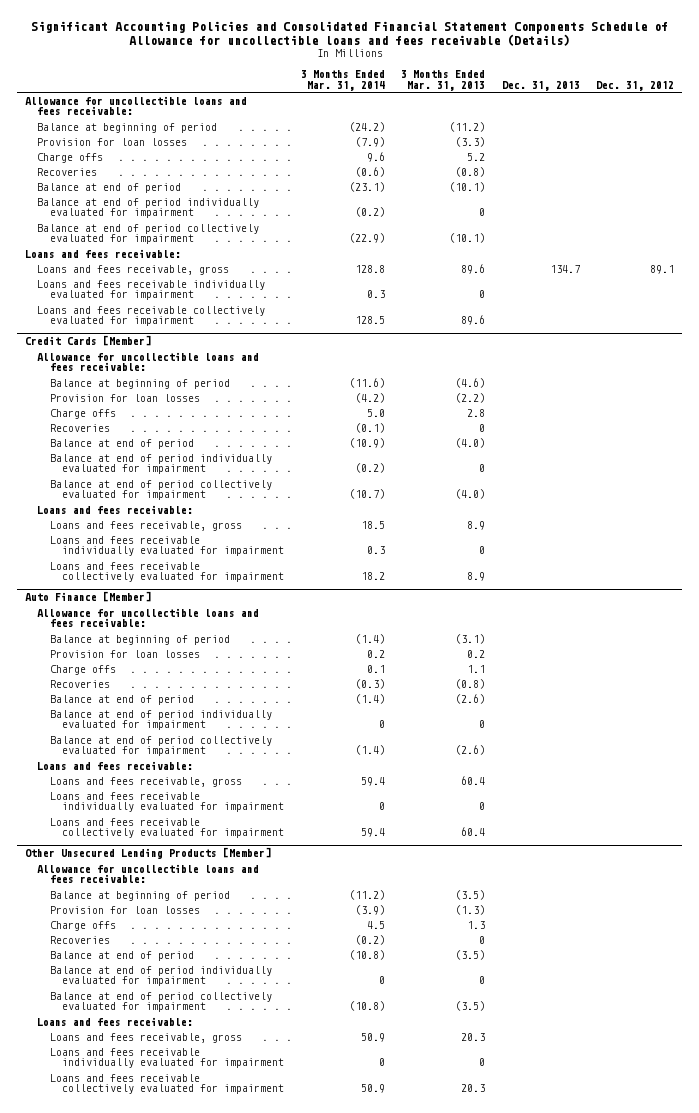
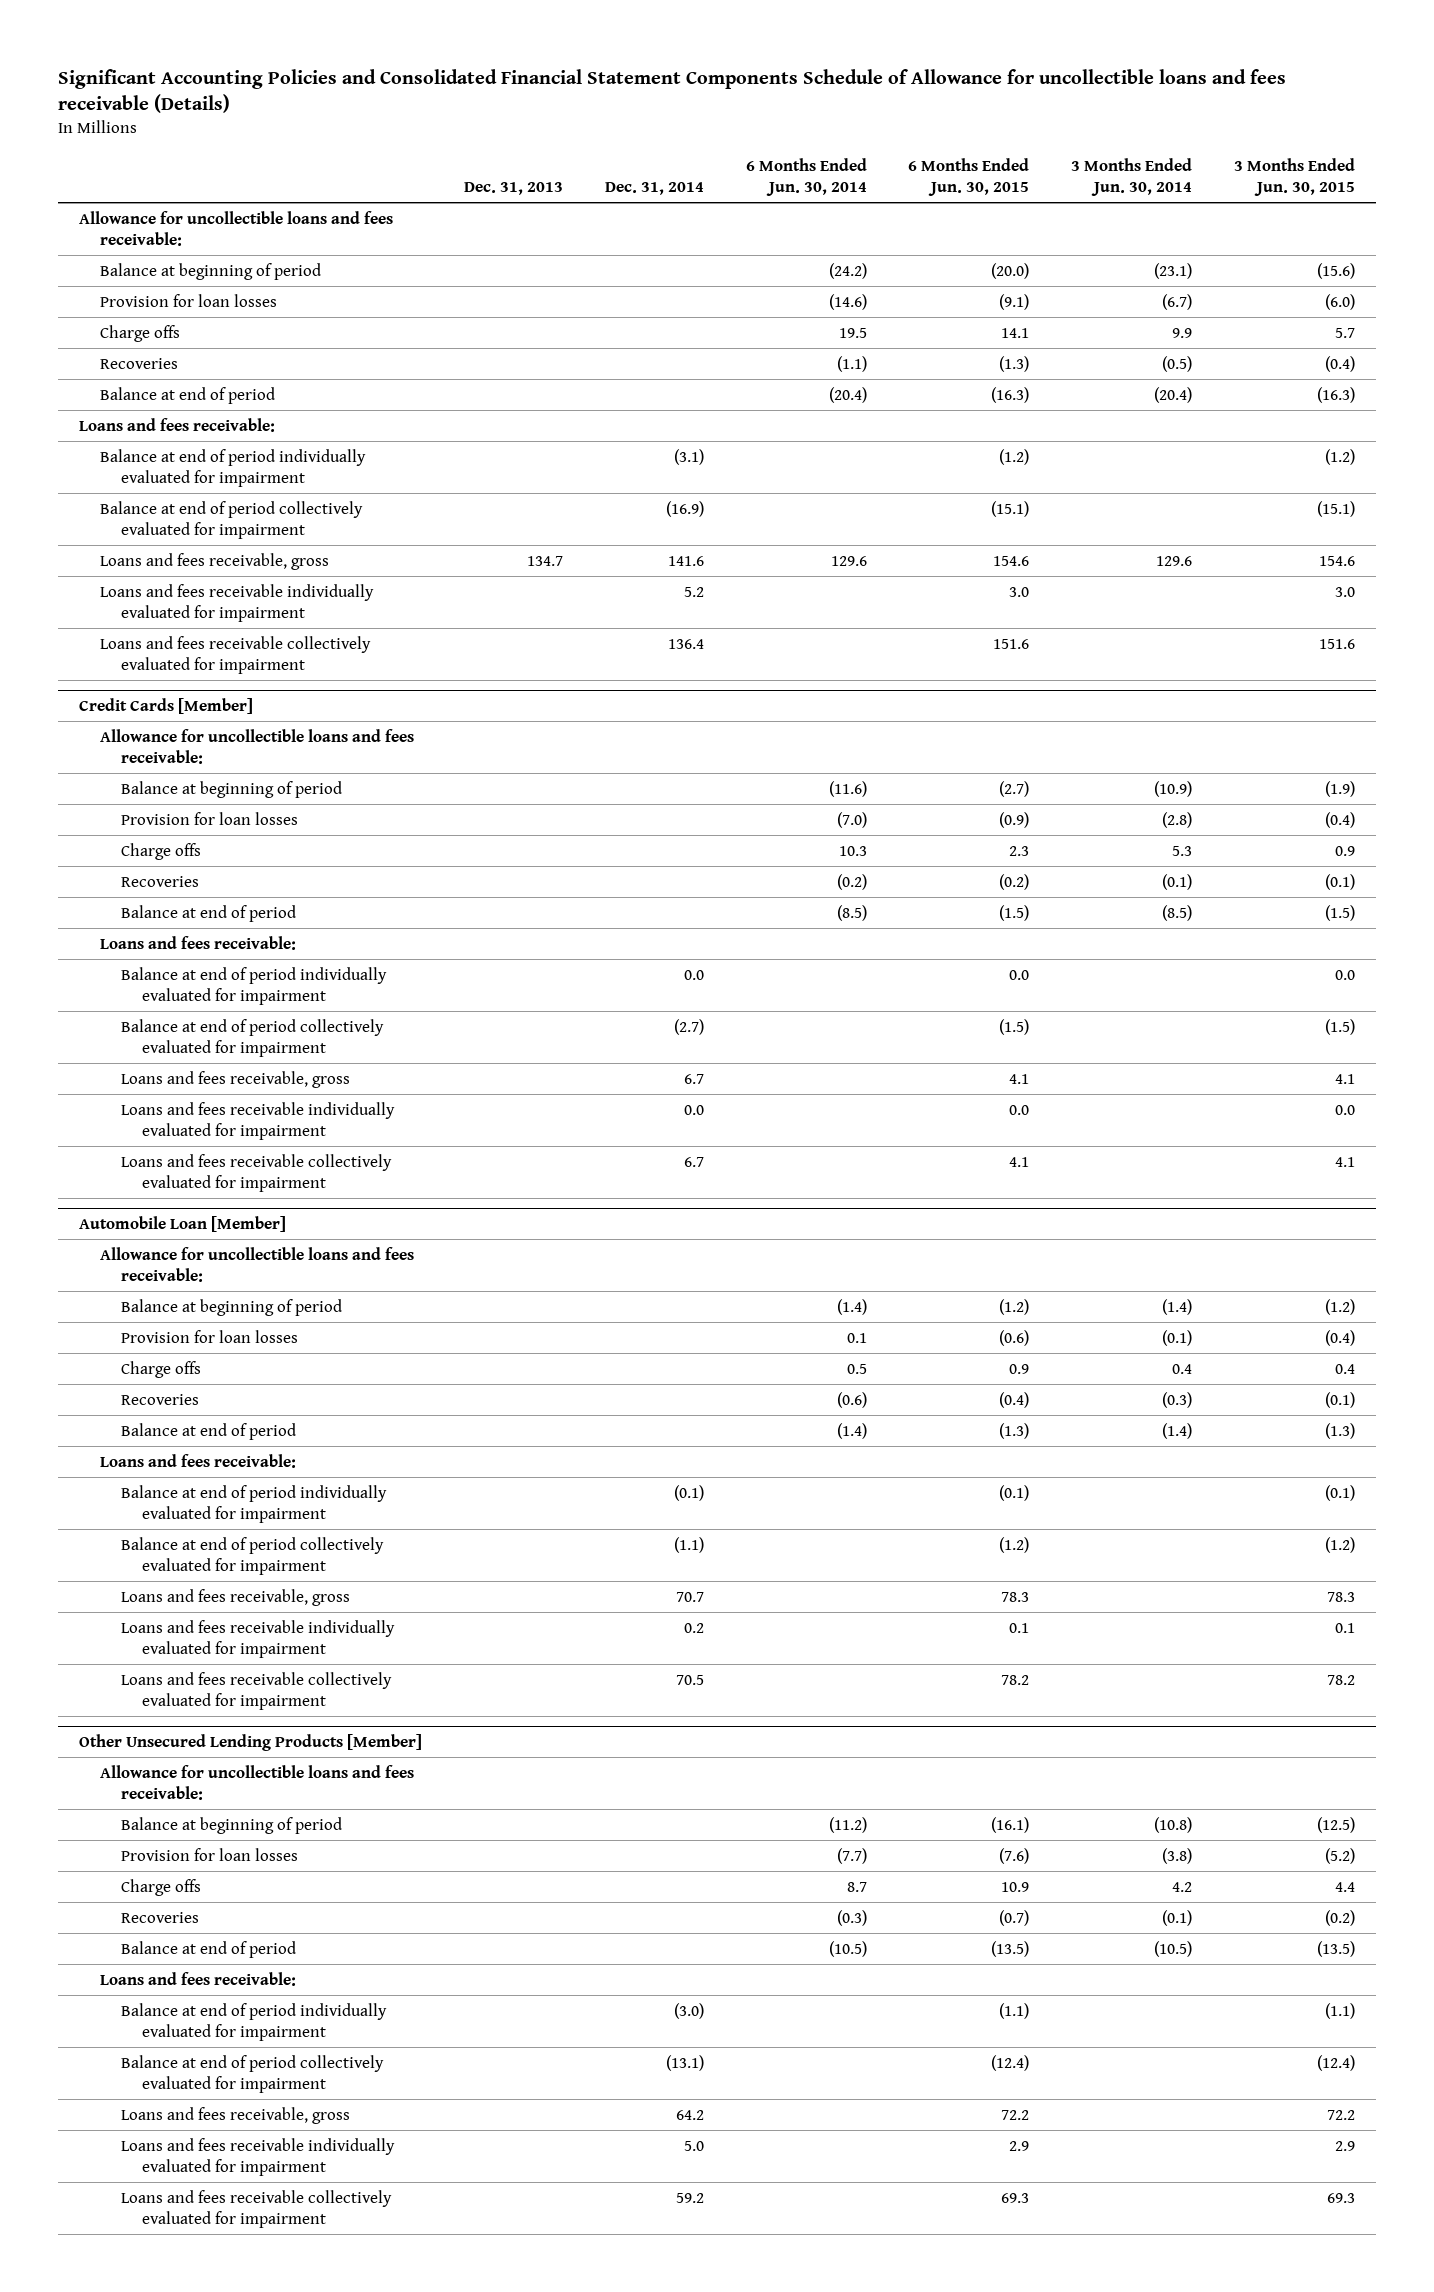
- | 3 Months Ended Mar. 31, 2014 | 3 Months Ended Mar. 31, 2013 | Dec. 31, 2013 | Dec. 31, 2012
+ | Dec. 31, 2013 | Dec. 31, 2014 | 6 Months Ended Jun. 30, 2014 | 6 Months Ended Jun. 30, 2015 | 3 Months Ended Jun. 30, 2014 | 3 Months Ended Jun. 30, 2015
moved up: Loans and fees receivable:
@ Credit Cards [Member]
moved up: Loans and fees receivable:
- Auto Finance [Member]
- Allowance for uncollectible loans and fees receivable:
- Balance at beginning of period | (1.4) | (3.1) | |
- Provision for loan losses | 0.2 | 0.2 | |
- Charge offs | 0.1 | 1.1 | |
- Recoveries | (0.3) | (0.8) | |
- Balance at end of period | (1.4) | (2.6) | |
- Balance at end of period individually evaluated for impairment | 0 | 0 | |
- Balance at end of period collectively evaluated for impairment | (1.4) | (2.6) | |
- Loans and fees receivable:
- Loans and fees receivable, gross | 59.4 | 60.4 | |
- Loans and fees receivable individually evaluated for impairment | 0 | 0 | |
- Loans and fees receivable collectively evaluated for impairment | 59.4 | 60.4 | |
+ Automobile Loan [Member]
+ Allowance for uncollectible loans and fees receivable:
+ Balance at beginning of period | | | (1.4) | (1.2) | (1.4) | (1.2)
+ Provision for loan losses | | | 0.1 | (0.6) | (0.1) | (0.4)
+ Charge offs | | | 0.5 | 0.9 | 0.4 | 0.4
+ Recoveries | | | (0.6) | (0.4) | (0.3) | (0.1)
+ Balance at end of period | | | (1.4) | (1.3) | (1.4) | (1.3)
+ Loans and fees receivable:
+ Balance at end of period individually evaluated for impairment | | (0.1) | | (0.1) | | (0.1)
+ Balance at end of period collectively evaluated for impairment | | (1.1) | | (1.2) | | (1.2)
+ Loans and fees receivable, gross | | 70.7 | | 78.3 | | 78.3
+ Loans and fees receivable individually evaluated for impairment | | 0.2 | | 0.1 | | 0.1
+ Loans and fees receivable collectively evaluated for impairment | | 70.5 | | 78.2 | | 78.2
@ Other Unsecured Lending Products [Member]
moved up: Loans and fees receivable:

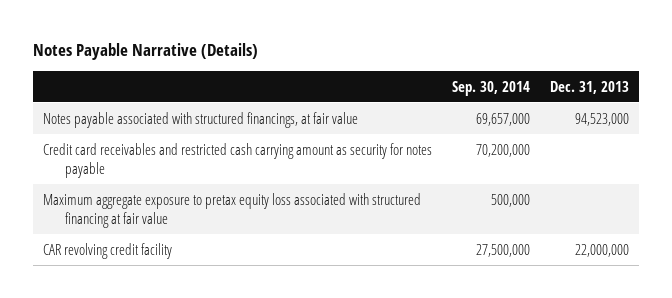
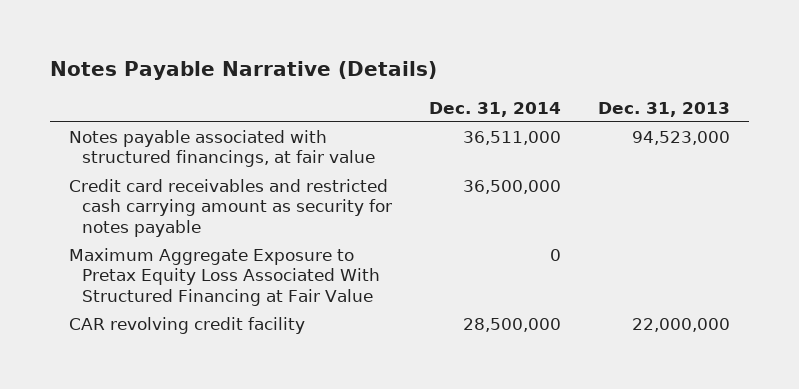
- | Sep. 30, 2014 | Dec. 31, 2013
+ | Dec. 31, 2014 | Dec. 31, 2013
- Maximum aggregate exposure to pretax equity loss associated with structured financing at fair value | 500,000 |
+ Maximum Aggregate Exposure to Pretax Equity Loss Associated With Structured Financing at Fair Value | 0 |

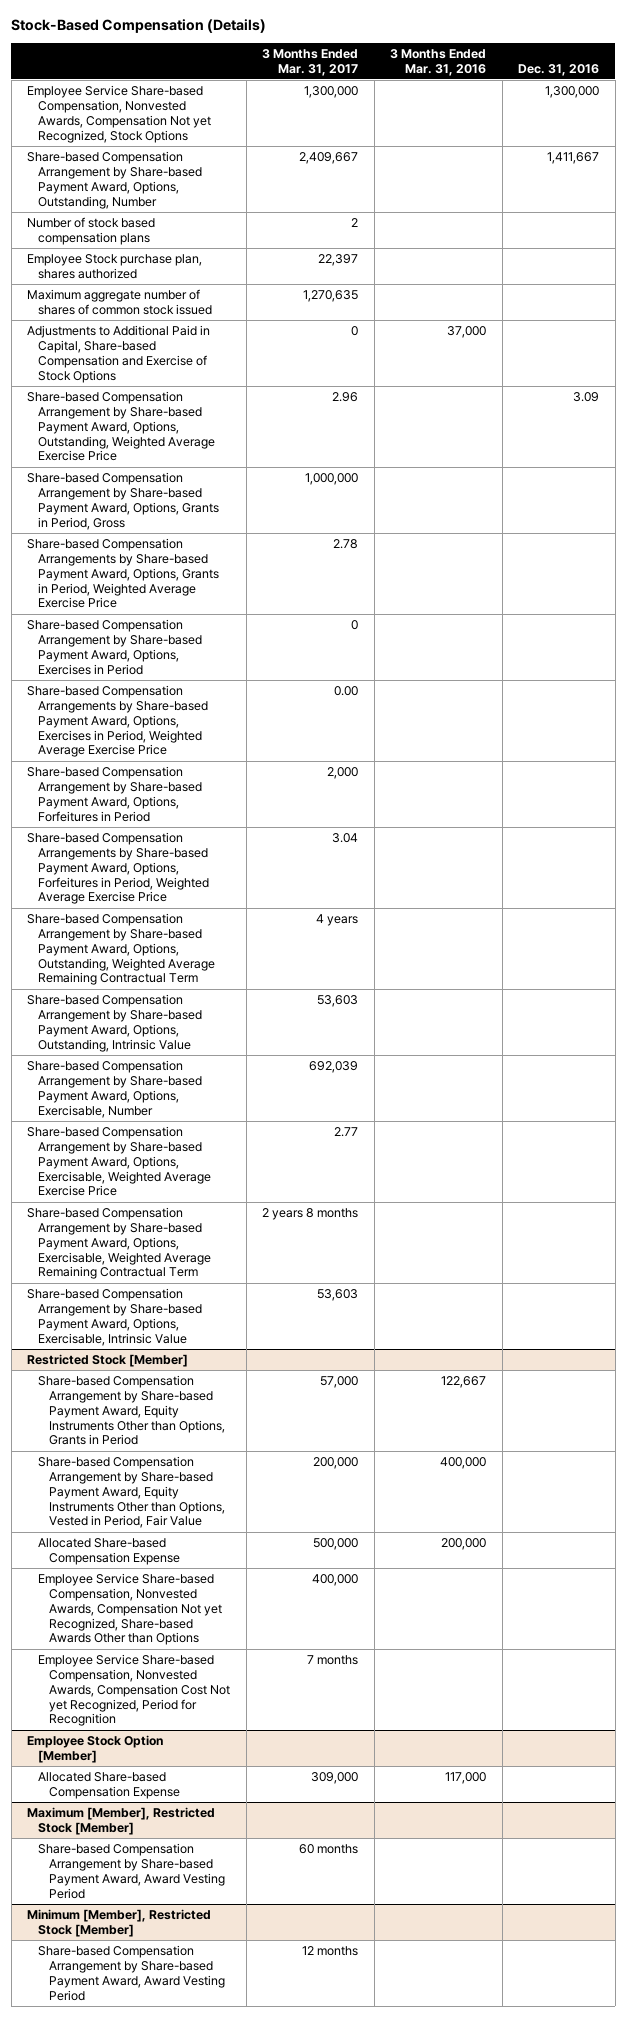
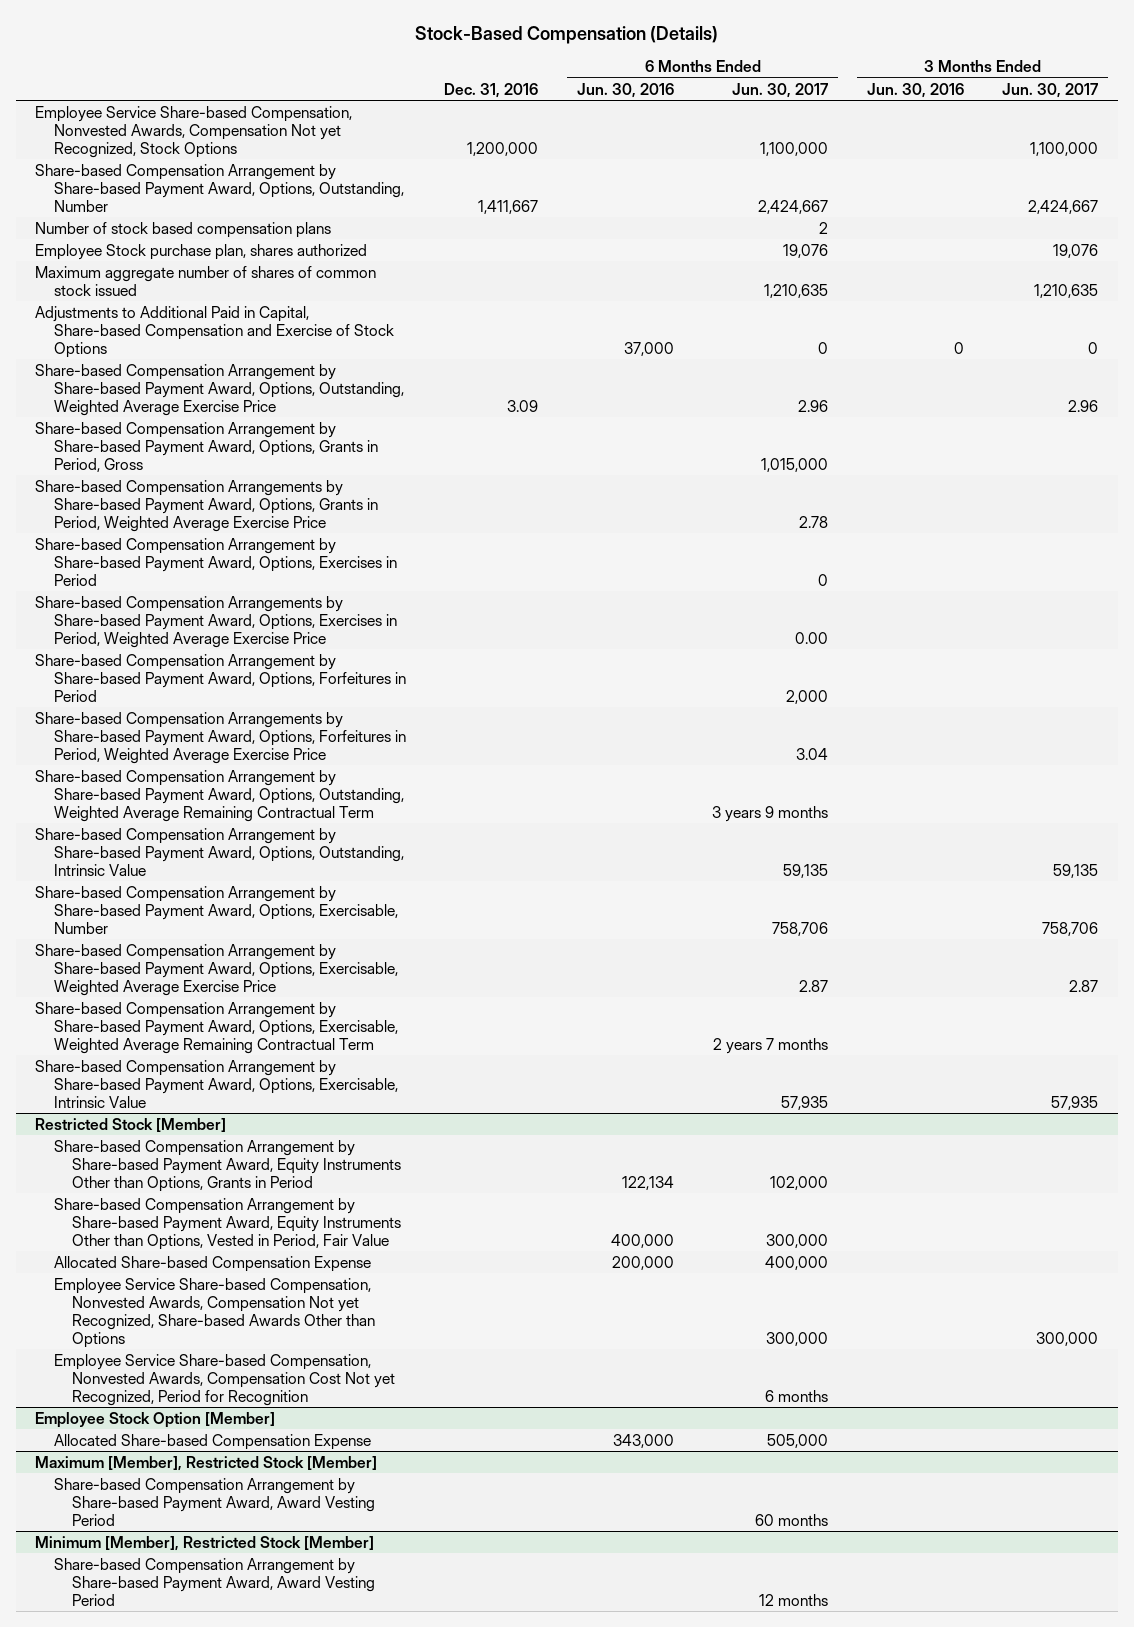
- | 3 Months Ended Mar. 31, 2017 | 3 Months Ended Mar. 31, 2016 | Dec. 31, 2016
+ | Dec. 31, 2016 | 6 Months Ended Jun. 30, 2016 | 6 Months Ended Jun. 30, 2017 | 3 Months Ended Jun. 30, 2016 | 3 Months Ended Jun. 30, 2017
- Employee Service Share-based Compensation, Nonvested Awards, Compensation Not yet Recognized, Stock Options | 1,300,000 | | 1,300,000
+ Employee Service Share-based Compensation, Nonvested Awards, Compensation Not yet Recognized, Stock Options | 1,200,000 | | 1,100,000 | | 1,100,000

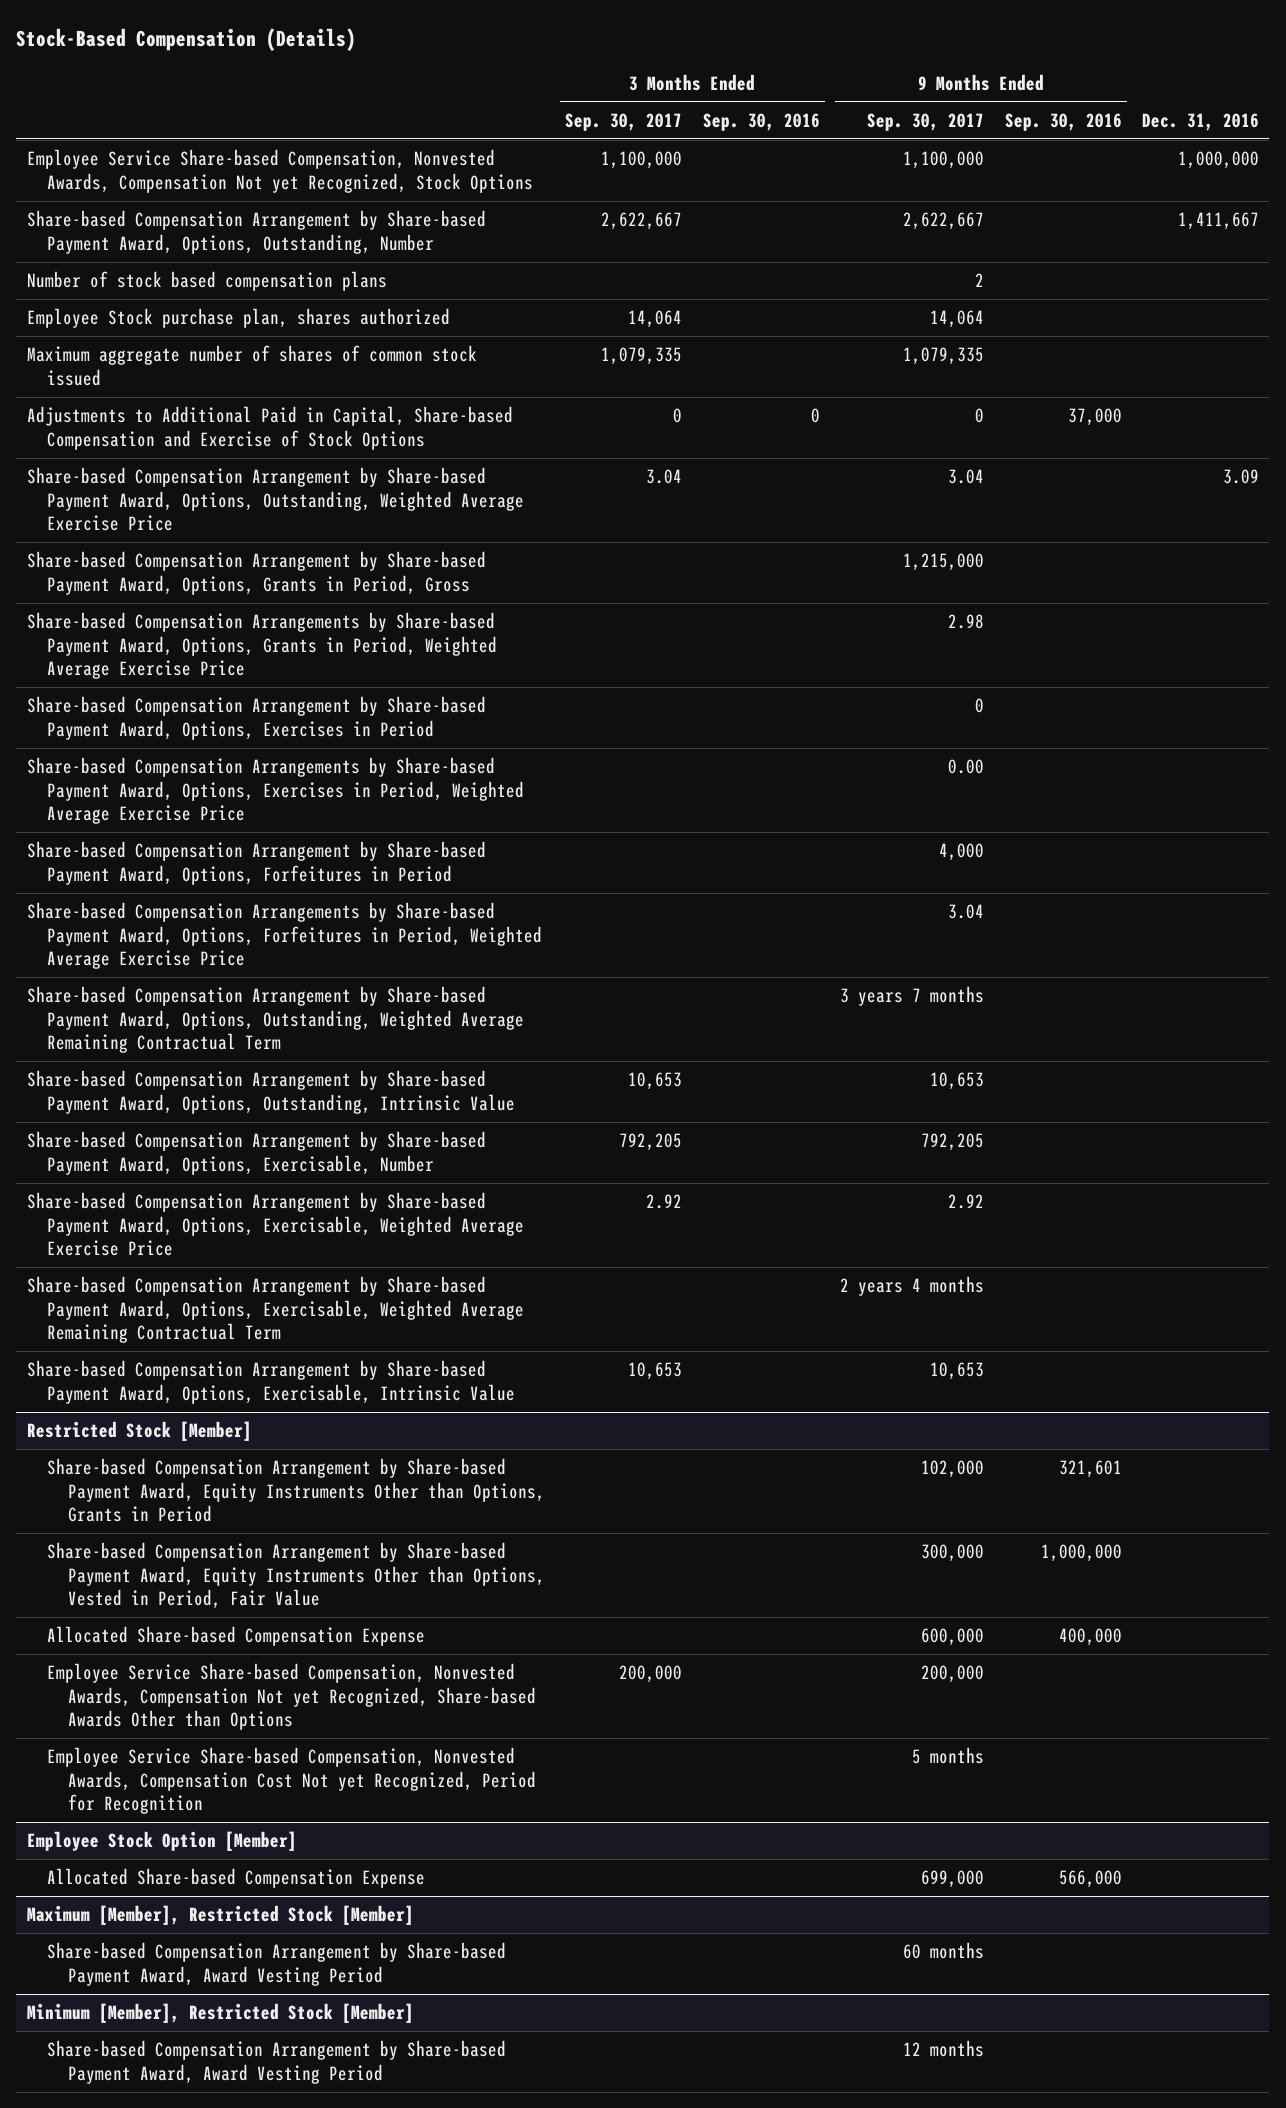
- | Dec. 31, 2016 | 6 Months Ended Jun. 30, 2016 | 6 Months Ended Jun. 30, 2017 | 3 Months Ended Jun. 30, 2016 | 3 Months Ended Jun. 30, 2017
+ | 3 Months Ended Sep. 30, 2017 | 3 Months Ended Sep. 30, 2016 | 9 Months Ended Sep. 30, 2017 | 9 Months Ended Sep. 30, 2016 | Dec. 31, 2016
- Employee Service Share-based Compensation, Nonvested Awards, Compensation Not yet Recognized, Stock Options | 1,200,000 | | 1,100,000 | | 1,100,000
+ Employee Service Share-based Compensation, Nonvested Awards, Compensation Not yet Recognized, Stock Options | 1,100,000 | | 1,100,000 | | 1,000,000

